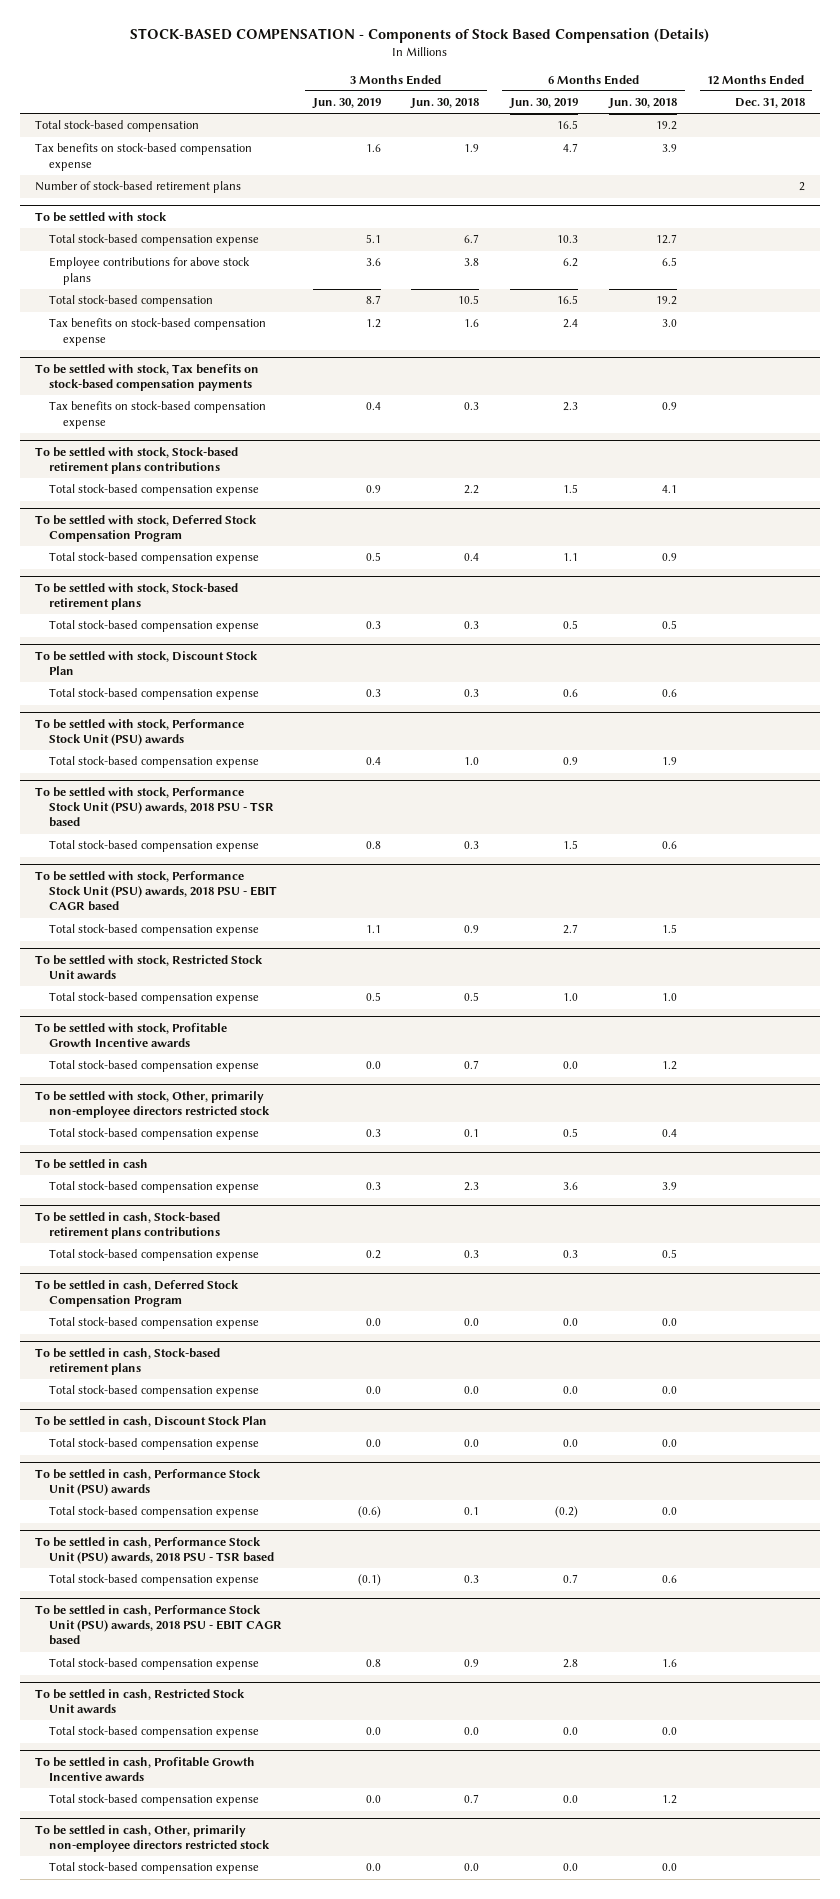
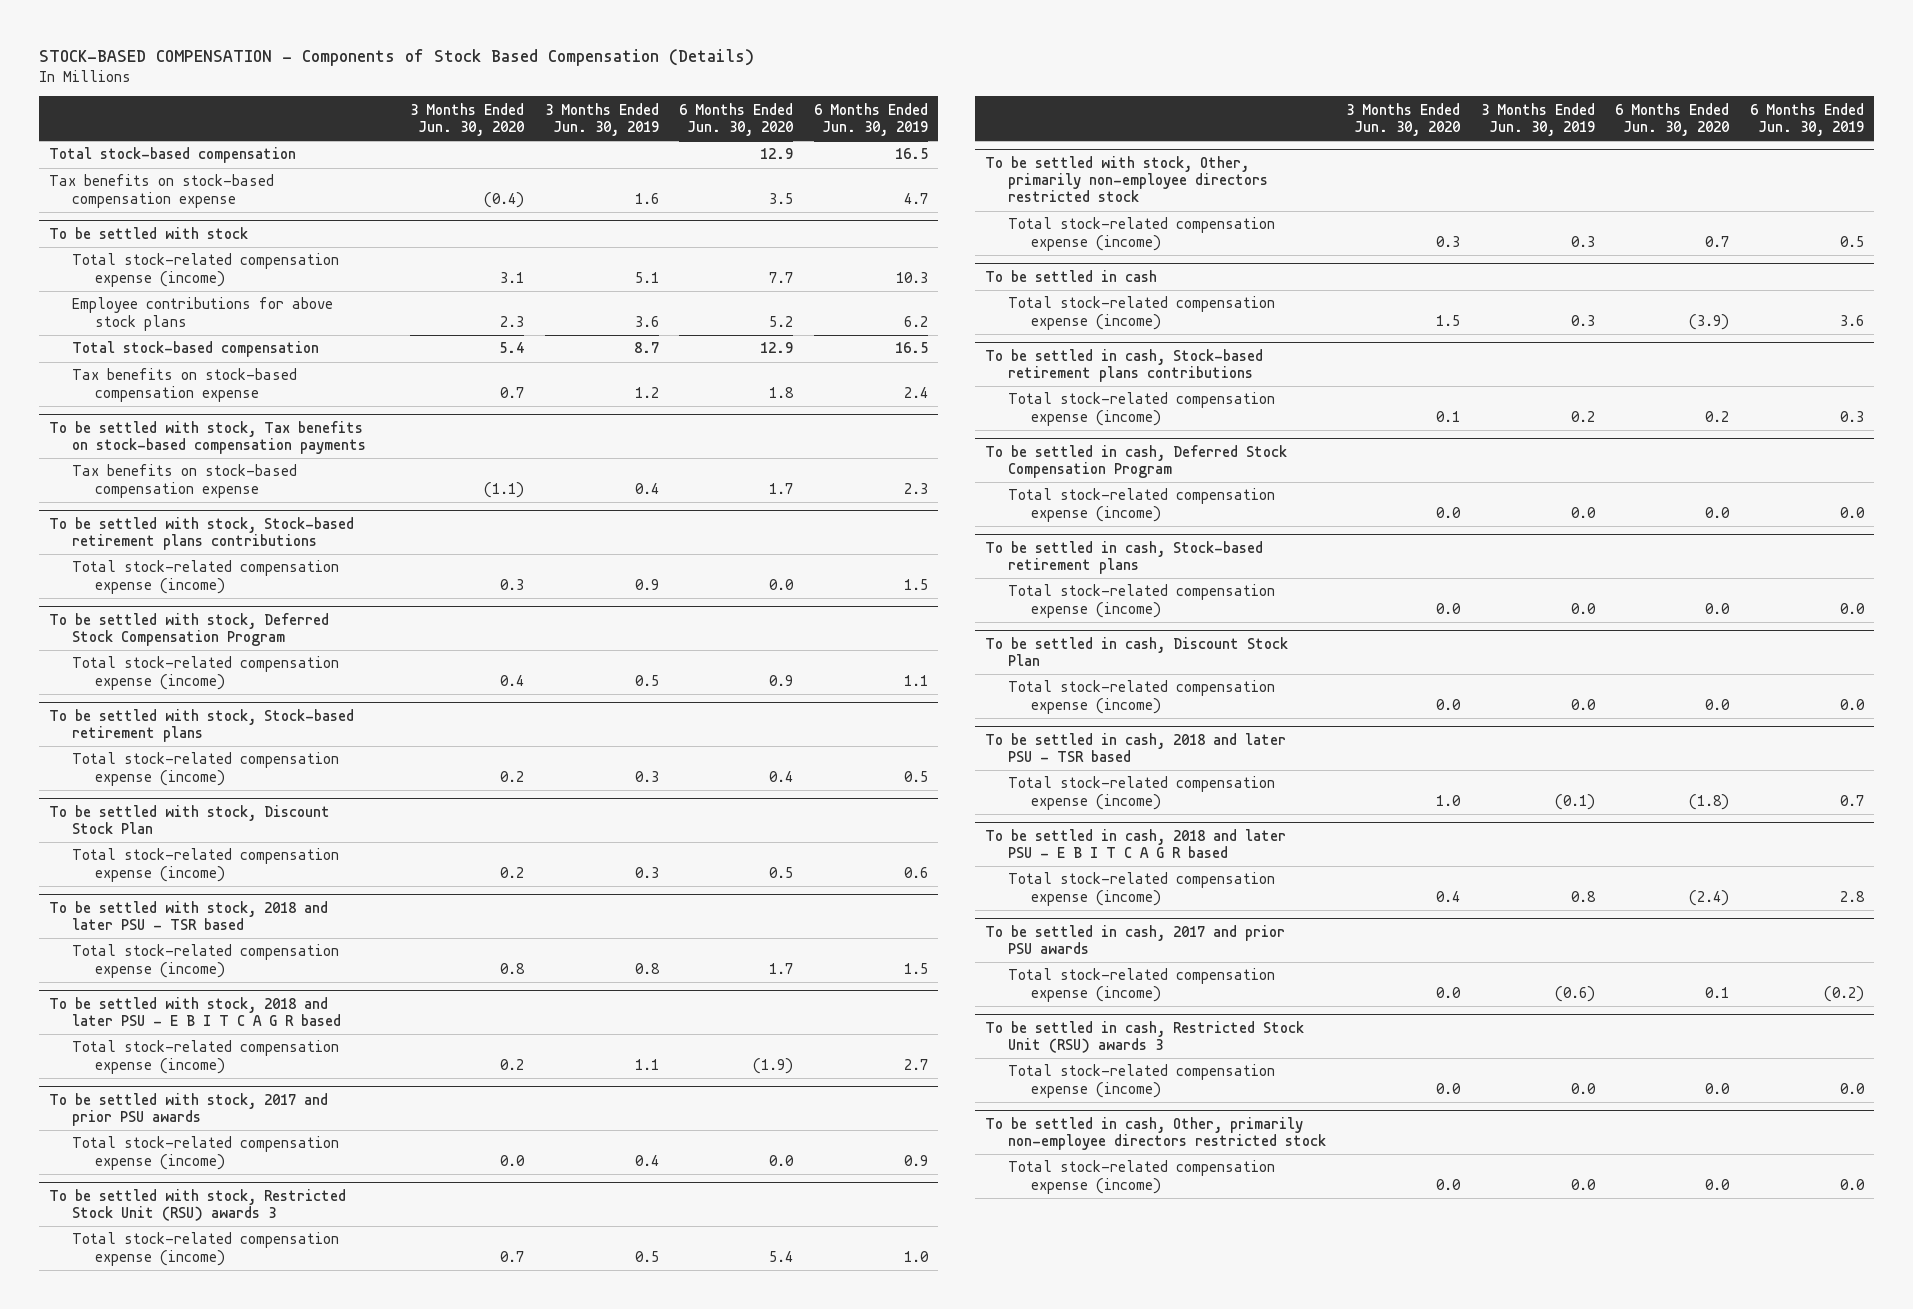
- | 3 Months Ended Jun. 30, 2019 | 3 Months Ended Jun. 30, 2018 | 6 Months Ended Jun. 30, 2019 | 6 Months Ended Jun. 30, 2018 | 12 Months Ended Dec. 31, 2018
+ | 3 Months Ended Jun. 30, 2020 | 3 Months Ended Jun. 30, 2019 | 6 Months Ended Jun. 30, 2020 | 6 Months Ended Jun. 30, 2019
- Number of stock-based retirement plans | | | | | 2
@ To be settled with stock
- Total stock-based compensation expense | 5.1 | 6.7 | 10.3 | 12.7 |
+ Total stock-related compensation expense (income) | 3.1 | 5.1 | 7.7 | 10.3
@ To be settled with stock, Stock-based retirement plans contributions
- Total stock-based compensation expense | 0.9 | 2.2 | 1.5 | 4.1 |
+ Total stock-related compensation expense (income) | 0.3 | 0.9 | 0.0 | 1.5
@ To be settled with stock, Deferred Stock Compensation Program
- Total stock-based compensation expense | 0.5 | 0.4 | 1.1 | 0.9 |
+ Total stock-related compensation expense (income) | 0.4 | 0.5 | 0.9 | 1.1
@ To be settled with stock, Stock-based retirement plans
- Total stock-based compensation expense | 0.3 | 0.3 | 0.5 | 0.5 |
+ Total stock-related compensation expense (income) | 0.2 | 0.3 | 0.4 | 0.5
@ To be settled with stock, Discount Stock Plan
- Total stock-based compensation expense | 0.3 | 0.3 | 0.6 | 0.6 |
- To be settled with stock, Performance Stock Unit (PSU) awards
- Total stock-based compensation expense | 0.4 | 1.0 | 0.9 | 1.9 |
- To be settled with stock, Performance Stock Unit (PSU) awards, 2018 PSU - TSR based
- Total stock-based compensation expense | 0.8 | 0.3 | 1.5 | 0.6 |
- To be settled with stock, Performance Stock Unit (PSU) awards, 2018 PSU - EBIT CAGR based
- Total stock-based compensation expense | 1.1 | 0.9 | 2.7 | 1.5 |
- To be settled with stock, Restricted Stock Unit awards
- Total stock-based compensation expense | 0.5 | 0.5 | 1.0 | 1.0 |
- To be settled with stock, Profitable Growth Incentive awards
- Total stock-based compensation expense | 0.0 | 0.7 | 0.0 | 1.2 |
@ To be settled with stock, Discount Stock Plan
+ Total stock-related compensation expense (income) | 0.2 | 0.3 | 0.5 | 0.6
+ To be settled with stock, 2018 and later PSU - TSR based
+ Total stock-related compensation expense (income) | 0.8 | 0.8 | 1.7 | 1.5
+ To be settled with stock, 2018 and later PSU - E B I T C A G R based
+ Total stock-related compensation expense (income) | 0.2 | 1.1 | (1.9) | 2.7
+ To be settled with stock, 2017 and prior PSU awards
+ Total stock-related compensation expense (income) | 0.0 | 0.4 | 0.0 | 0.9
+ To be settled with stock, Restricted Stock Unit (RSU) awards 3
+ Total stock-related compensation expense (income) | 0.7 | 0.5 | 5.4 | 1.0
@ To be settled with stock, Other, primarily non-employee directors restricted stock
- Total stock-based compensation expense | 0.3 | 0.1 | 0.5 | 0.4 |
+ Total stock-related compensation expense (income) | 0.3 | 0.3 | 0.7 | 0.5
@ To be settled in cash
- Total stock-based compensation expense | 0.3 | 2.3 | 3.6 | 3.9 |
+ Total stock-related compensation expense (income) | 1.5 | 0.3 | (3.9) | 3.6
@ To be settled in cash, Stock-based retirement plans contributions
- Total stock-based compensation expense | 0.2 | 0.3 | 0.3 | 0.5 |
+ Total stock-related compensation expense (income) | 0.1 | 0.2 | 0.2 | 0.3
@ To be settled in cash, Deferred Stock Compensation Program
- Total stock-based compensation expense | 0.0 | 0.0 | 0.0 | 0.0 |
+ Total stock-related compensation expense (income) | 0.0 | 0.0 | 0.0 | 0.0
@ To be settled in cash, Stock-based retirement plans
- Total stock-based compensation expense | 0.0 | 0.0 | 0.0 | 0.0 |
+ Total stock-related compensation expense (income) | 0.0 | 0.0 | 0.0 | 0.0
@ To be settled in cash, Discount Stock Plan
- Total stock-based compensation expense | 0.0 | 0.0 | 0.0 | 0.0 |
- To be settled in cash, Performance Stock Unit (PSU) awards
- Total stock-based compensation expense | (0.6) | 0.1 | (0.2) | 0.0 |
- To be settled in cash, Performance Stock Unit (PSU) awards, 2018 PSU - TSR based
- Total stock-based compensation expense | (0.1) | 0.3 | 0.7 | 0.6 |
- To be settled in cash, Performance Stock Unit (PSU) awards, 2018 PSU - EBIT CAGR based
- Total stock-based compensation expense | 0.8 | 0.9 | 2.8 | 1.6 |
- To be settled in cash, Restricted Stock Unit awards
- Total stock-based compensation expense | 0.0 | 0.0 | 0.0 | 0.0 |
- To be settled in cash, Profitable Growth Incentive awards
- Total stock-based compensation expense | 0.0 | 0.7 | 0.0 | 1.2 |
@ To be settled in cash, Discount Stock Plan
+ Total stock-related compensation expense (income) | 0.0 | 0.0 | 0.0 | 0.0
+ To be settled in cash, 2018 and later PSU - TSR based
+ Total stock-related compensation expense (income) | 1.0 | (0.1) | (1.8) | 0.7
+ To be settled in cash, 2018 and later PSU - E B I T C A G R based
+ Total stock-related compensation expense (income) | 0.4 | 0.8 | (2.4) | 2.8
+ To be settled in cash, 2017 and prior PSU awards
+ Total stock-related compensation expense (income) | 0.0 | (0.6) | 0.1 | (0.2)
+ To be settled in cash, Restricted Stock Unit (RSU) awards 3
+ Total stock-related compensation expense (income) | 0.0 | 0.0 | 0.0 | 0.0
@ To be settled in cash, Other, primarily non-employee directors restricted stock
- Total stock-based compensation expense | 0.0 | 0.0 | 0.0 | 0.0 |
+ Total stock-related compensation expense (income) | 0.0 | 0.0 | 0.0 | 0.0

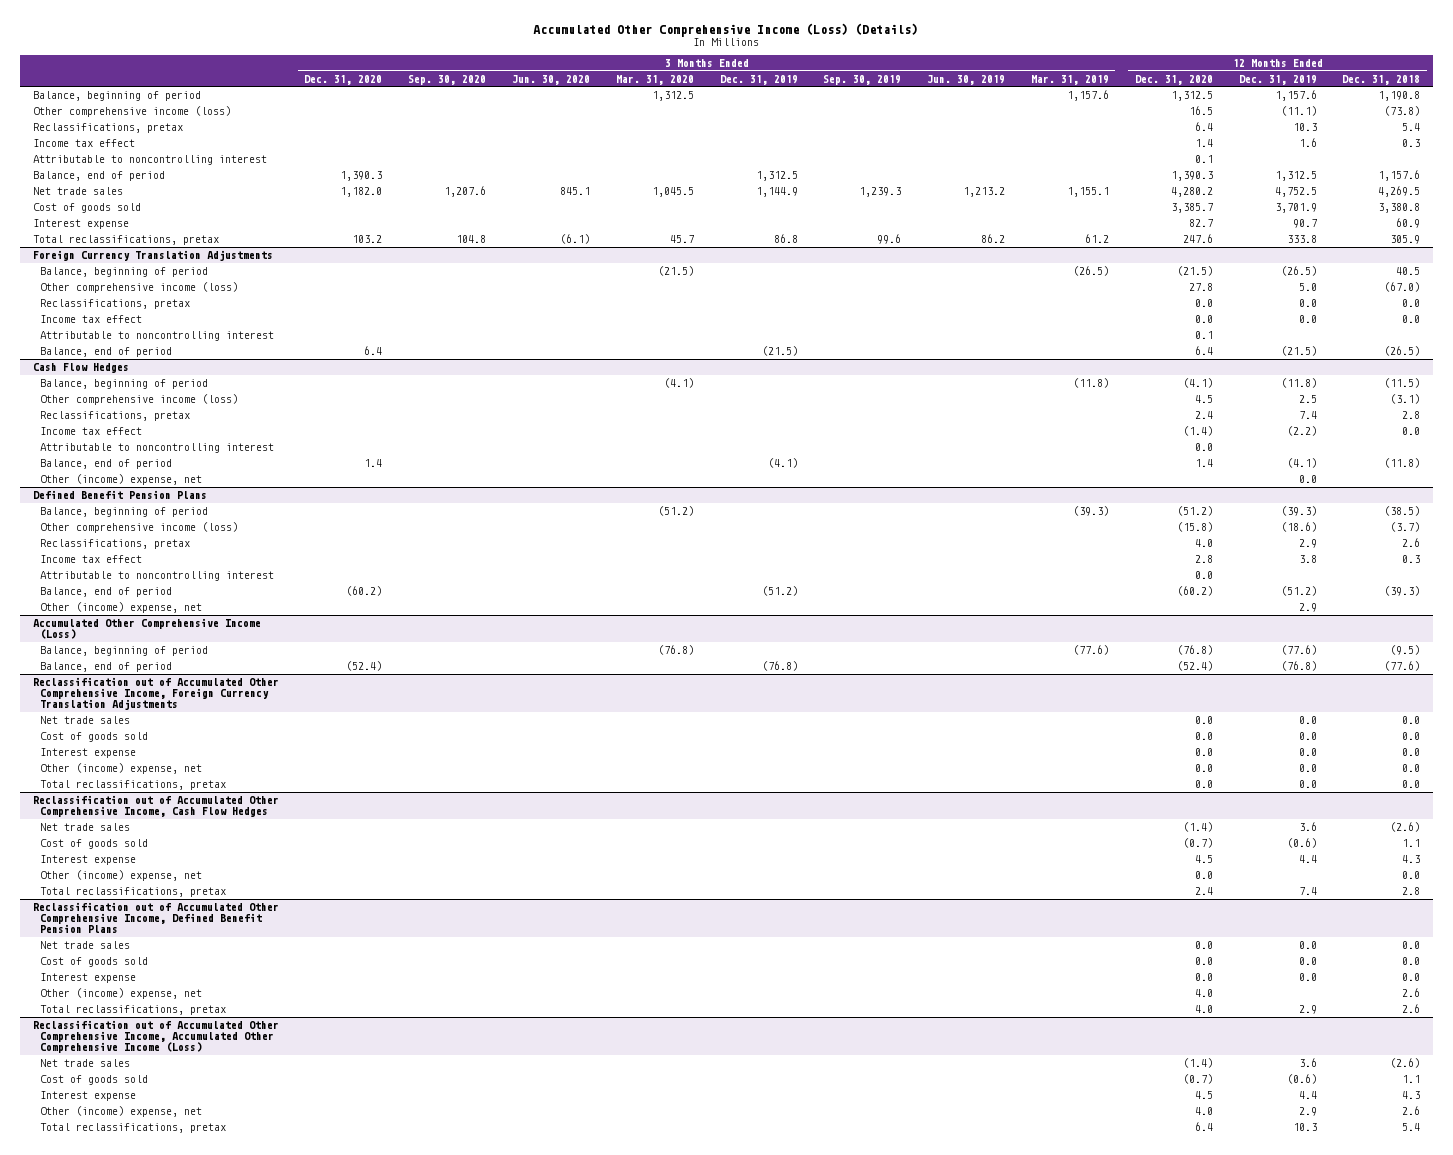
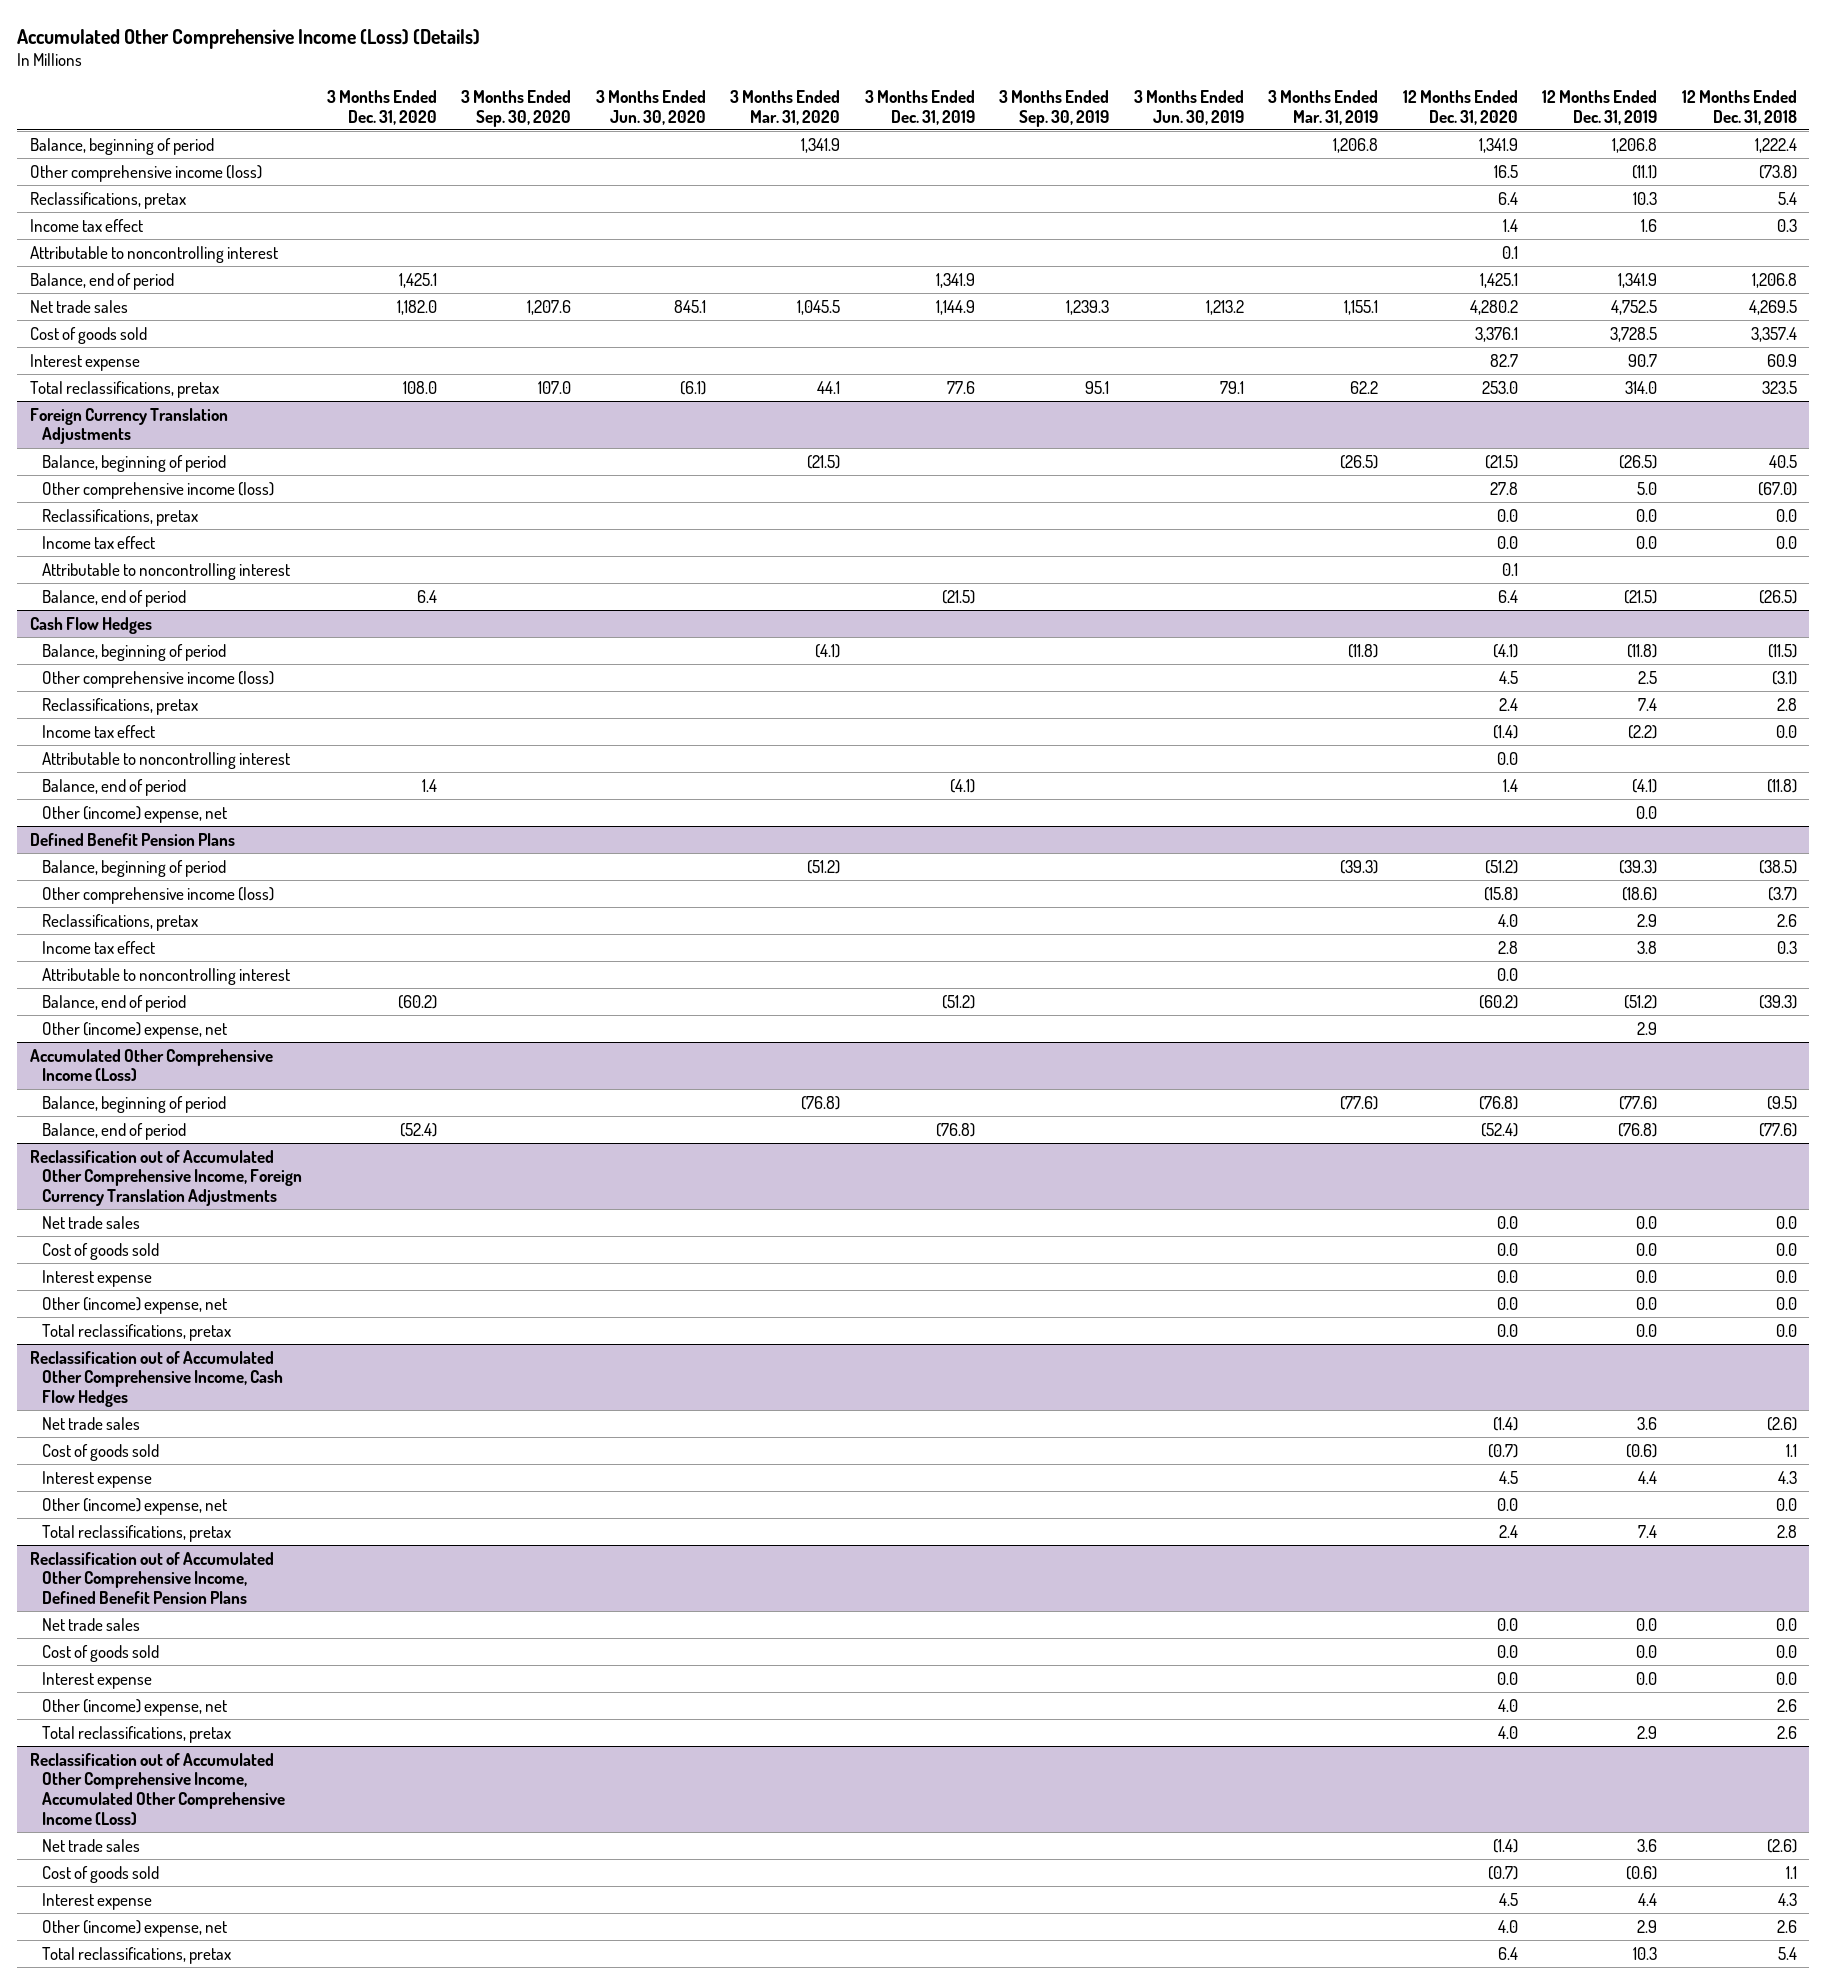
- Balance, beginning of period | | | | 1,312.5 | | | | 1,157.6 | 1,312.5 | 1,157.6 | 1,190.8
+ Balance, beginning of period | | | | 1,341.9 | | | | 1,206.8 | 1,341.9 | 1,206.8 | 1,222.4
- Balance, end of period | 1,390.3 | | | | 1,312.5 | | | | 1,390.3 | 1,312.5 | 1,157.6
+ Balance, end of period | 1,425.1 | | | | 1,341.9 | | | | 1,425.1 | 1,341.9 | 1,206.8
- Cost of goods sold | | | | | | | | | 3,385.7 | 3,701.9 | 3,380.8
+ Cost of goods sold | | | | | | | | | 3,376.1 | 3,728.5 | 3,357.4
- Total reclassifications, pretax | 103.2 | 104.8 | (6.1) | 45.7 | 86.8 | 99.6 | 86.2 | 61.2 | 247.6 | 333.8 | 305.9
+ Total reclassifications, pretax | 108.0 | 107.0 | (6.1) | 44.1 | 77.6 | 95.1 | 79.1 | 62.2 | 253.0 | 314.0 | 323.5

